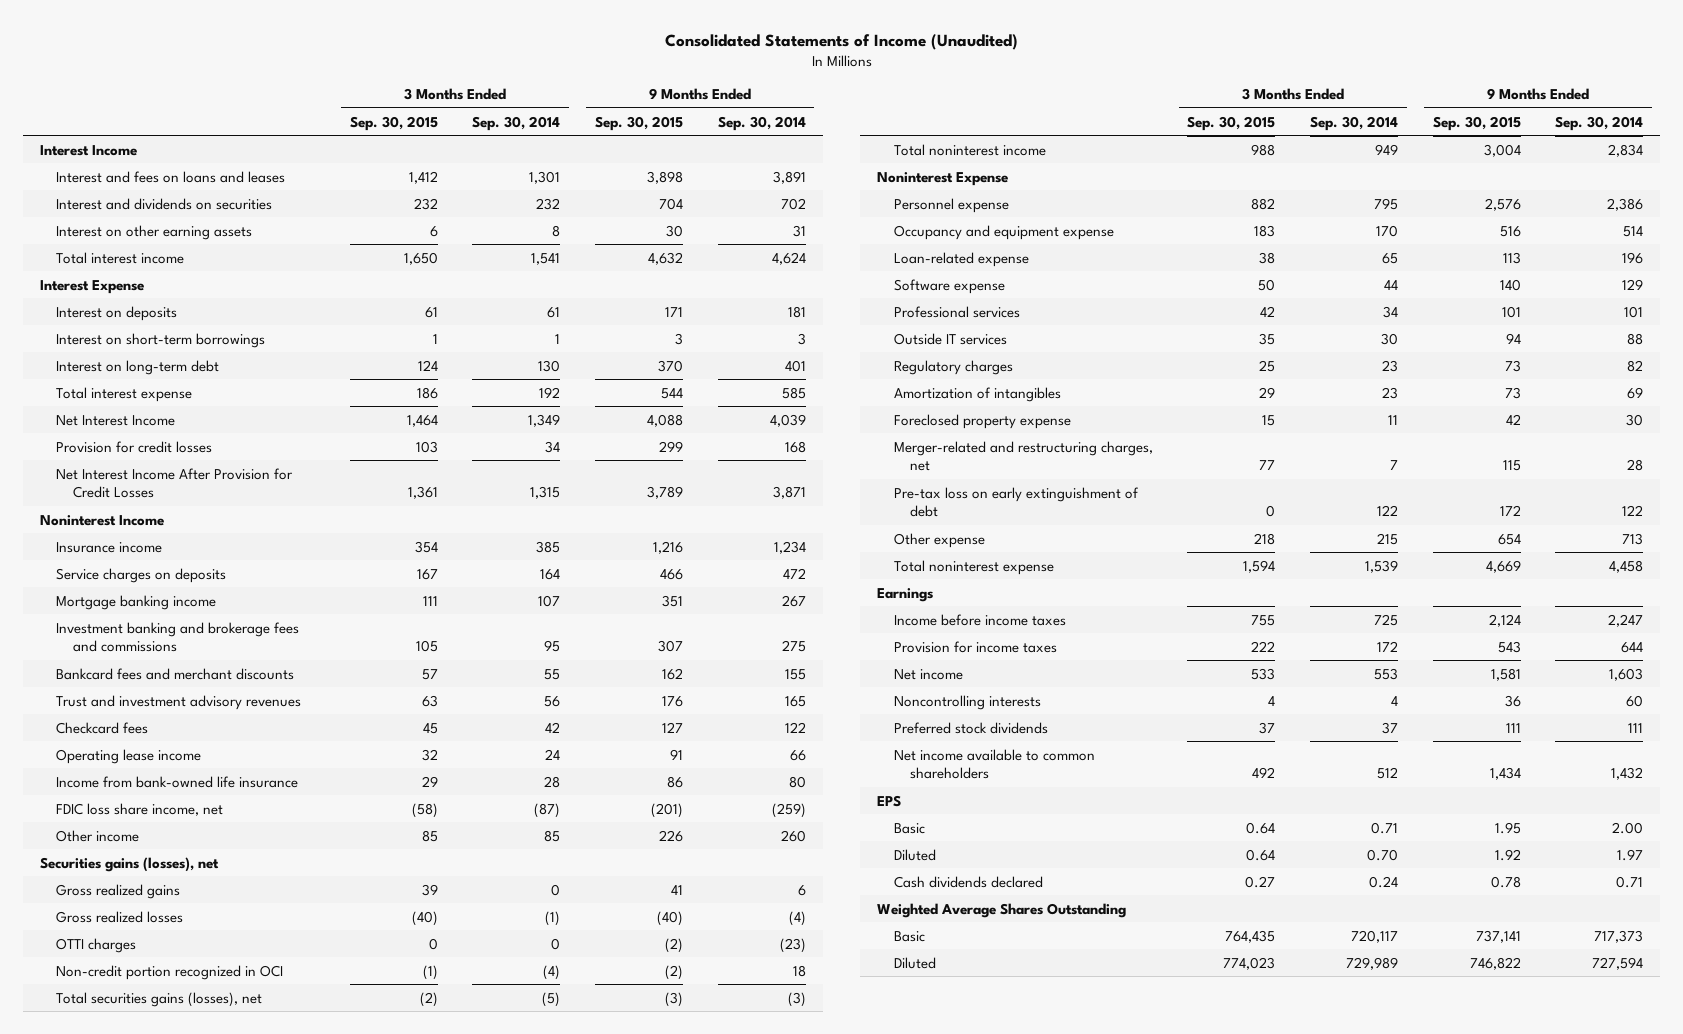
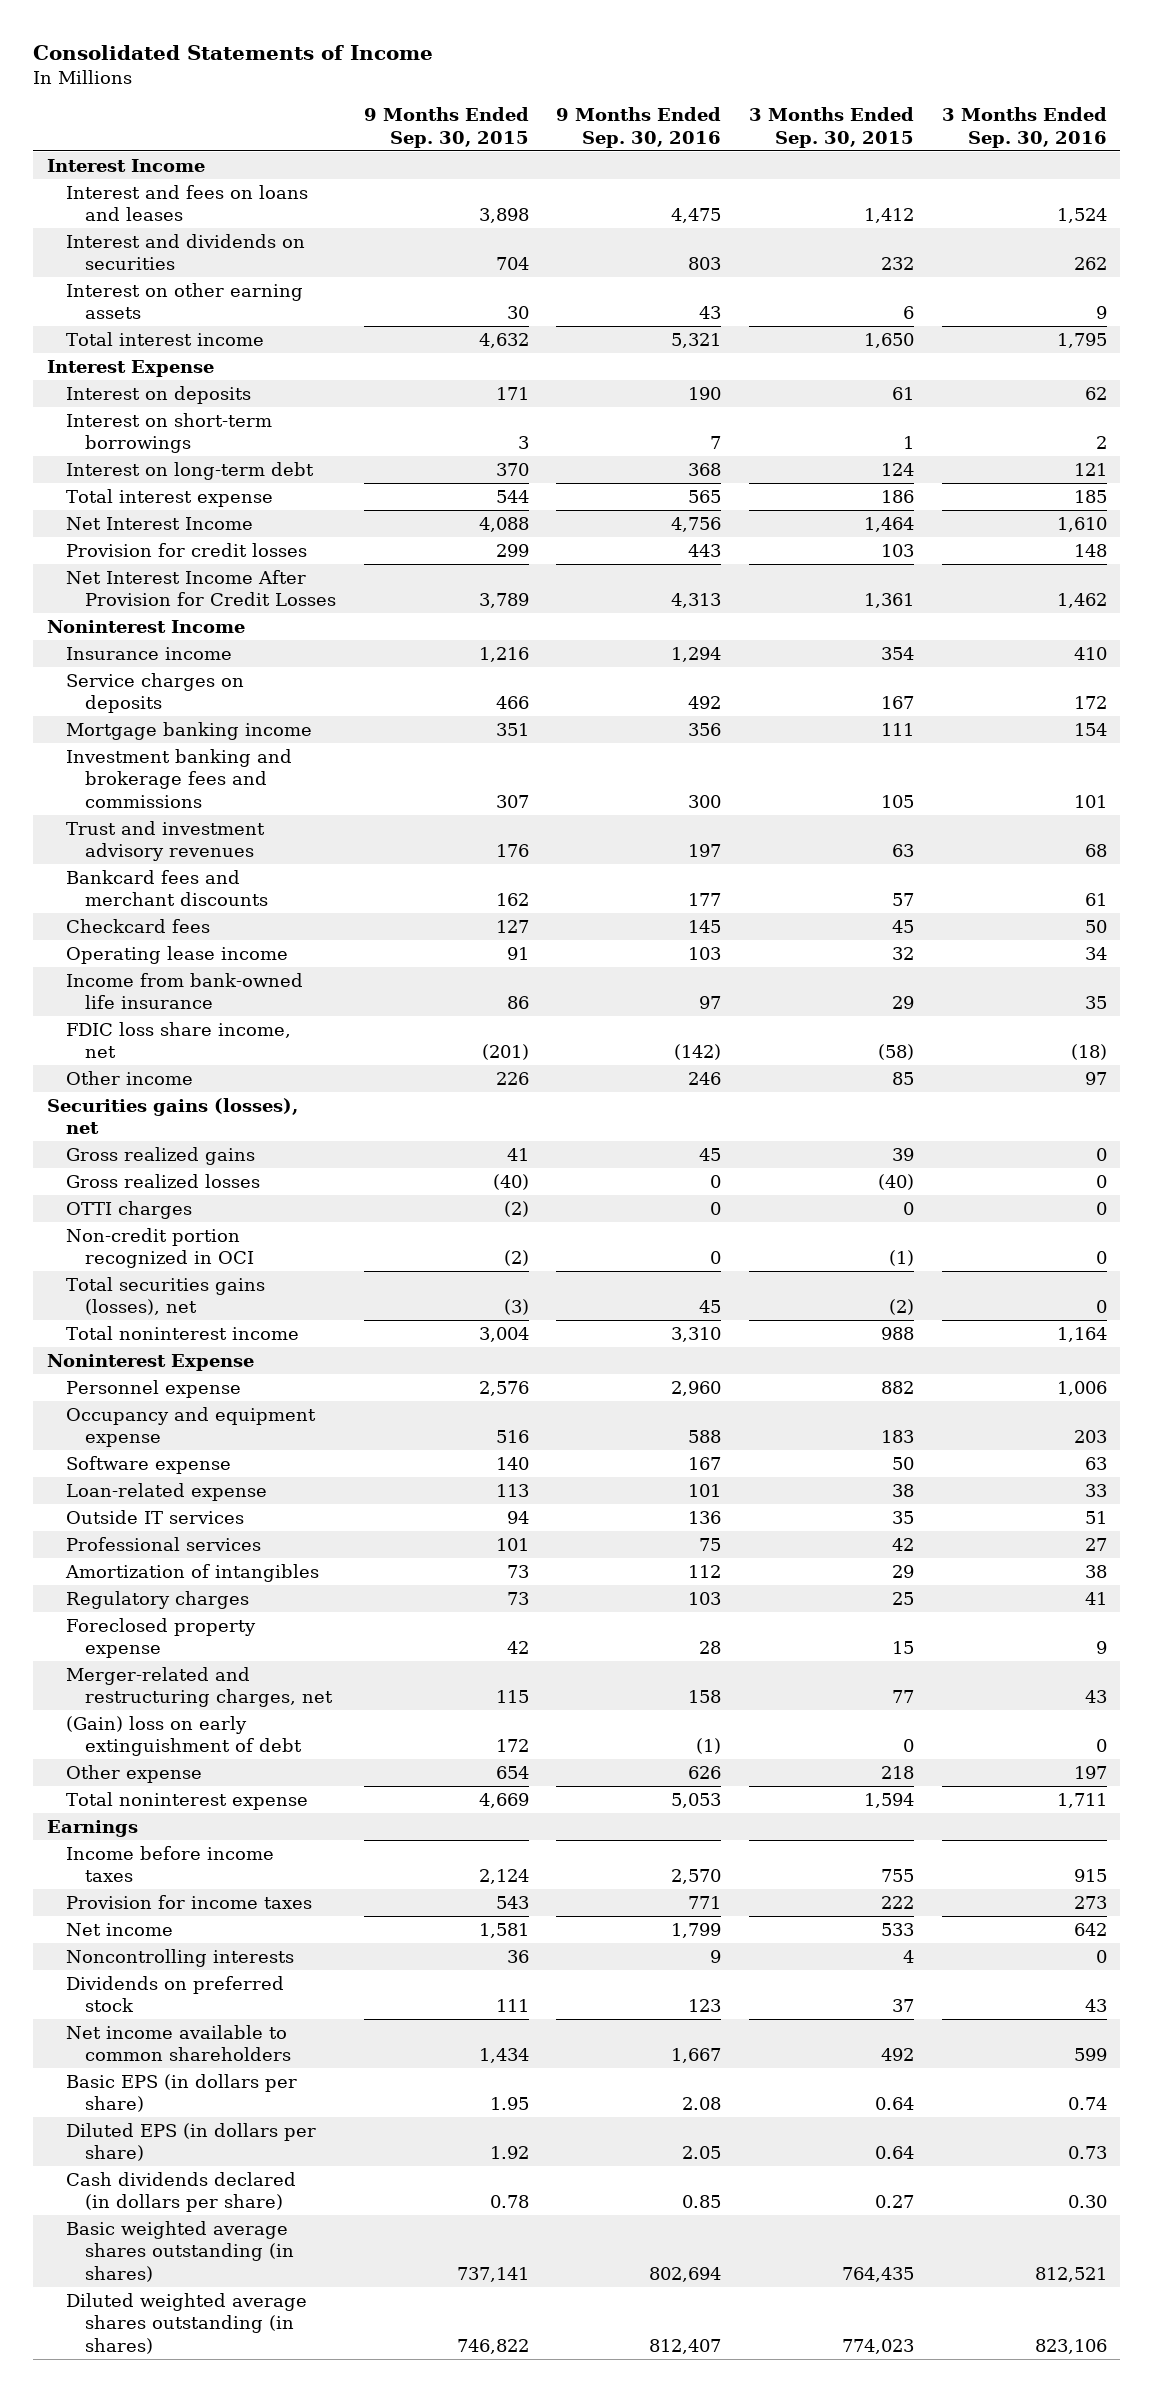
- Consolidated Statements of Income (Unaudited)
+ Consolidated Statements of Income
- | 3 Months Ended Sep. 30, 2015 | 3 Months Ended Sep. 30, 2014 | 9 Months Ended Sep. 30, 2015 | 9 Months Ended Sep. 30, 2014
+ | 9 Months Ended Sep. 30, 2015 | 9 Months Ended Sep. 30, 2016 | 3 Months Ended Sep. 30, 2015 | 3 Months Ended Sep. 30, 2016
moved down: Bankcard fees and merchant discounts | 162 | 177 | 57 | 61
moved down: Loan-related expense | 113 | 101 | 38 | 33
moved down: Professional services | 101 | 75 | 42 | 27
moved down: Regulatory charges | 73 | 103 | 25 | 41
- Pre-tax loss on early extinguishment of debt | 0 | 122 | 172 | 122
+ (Gain) loss on early extinguishment of debt | 172 | (1) | 0 | 0
- Preferred stock dividends | 37 | 37 | 111 | 111
+ Dividends on preferred stock | 111 | 123 | 37 | 43
- EPS
- Basic | 0.64 | 0.71 | 1.95 | 2.00
- Diluted | 0.64 | 0.70 | 1.92 | 1.97
- Cash dividends declared | 0.27 | 0.24 | 0.78 | 0.71
- Weighted Average Shares Outstanding
- Basic | 764,435 | 720,117 | 737,141 | 717,373
- Diluted | 774,023 | 729,989 | 746,822 | 727,594
+ Basic EPS (in dollars per share) | 1.95 | 2.08 | 0.64 | 0.74
+ Diluted EPS (in dollars per share) | 1.92 | 2.05 | 0.64 | 0.73
+ Cash dividends declared (in dollars per share) | 0.78 | 0.85 | 0.27 | 0.30
+ Basic weighted average shares outstanding (in shares) | 737,141 | 802,694 | 764,435 | 812,521
+ Diluted weighted average shares outstanding (in shares) | 746,822 | 812,407 | 774,023 | 823,106

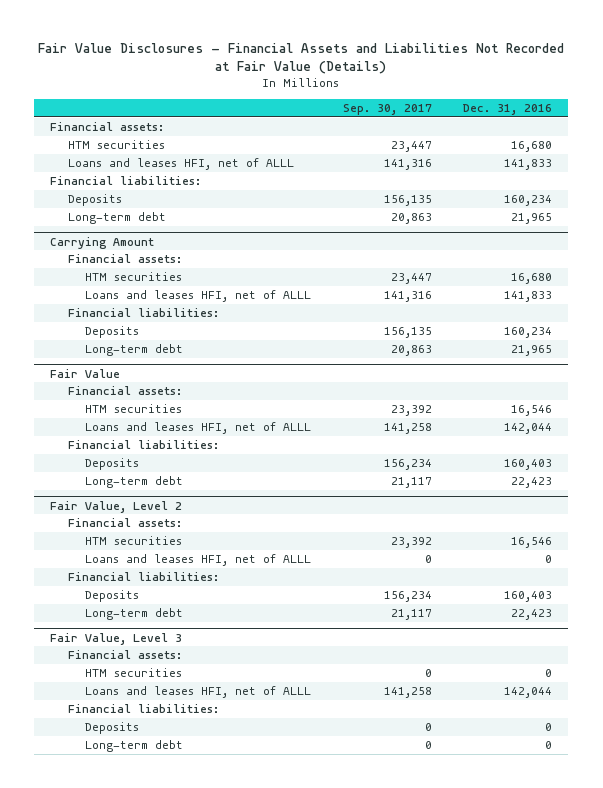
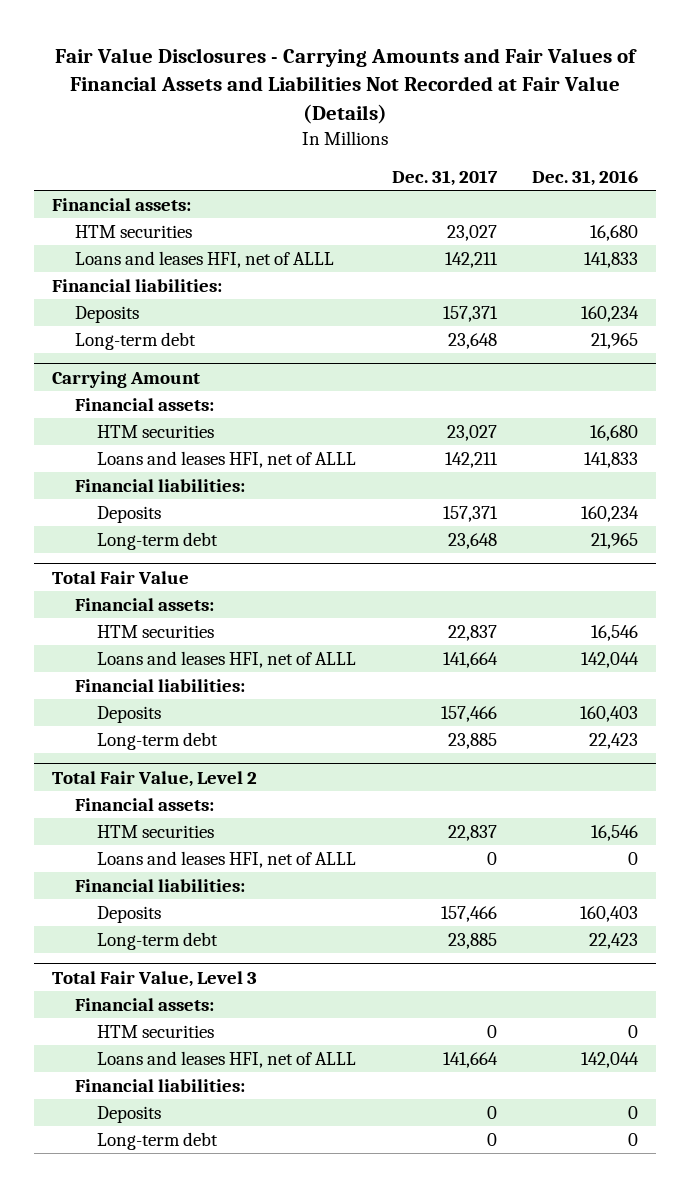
- Fair Value Disclosures - Financial Assets and Liabilities Not Recorded at Fair Value (Details)
+ Fair Value Disclosures - Carrying Amounts and Fair Values of Financial Assets and Liabilities Not Recorded at Fair Value (Details)
- | Sep. 30, 2017 | Dec. 31, 2016
+ | Dec. 31, 2017 | Dec. 31, 2016
- Fair Value
+ Total Fair Value
- Fair Value, Level 2
+ Total Fair Value, Level 2
- Fair Value, Level 3
+ Total Fair Value, Level 3

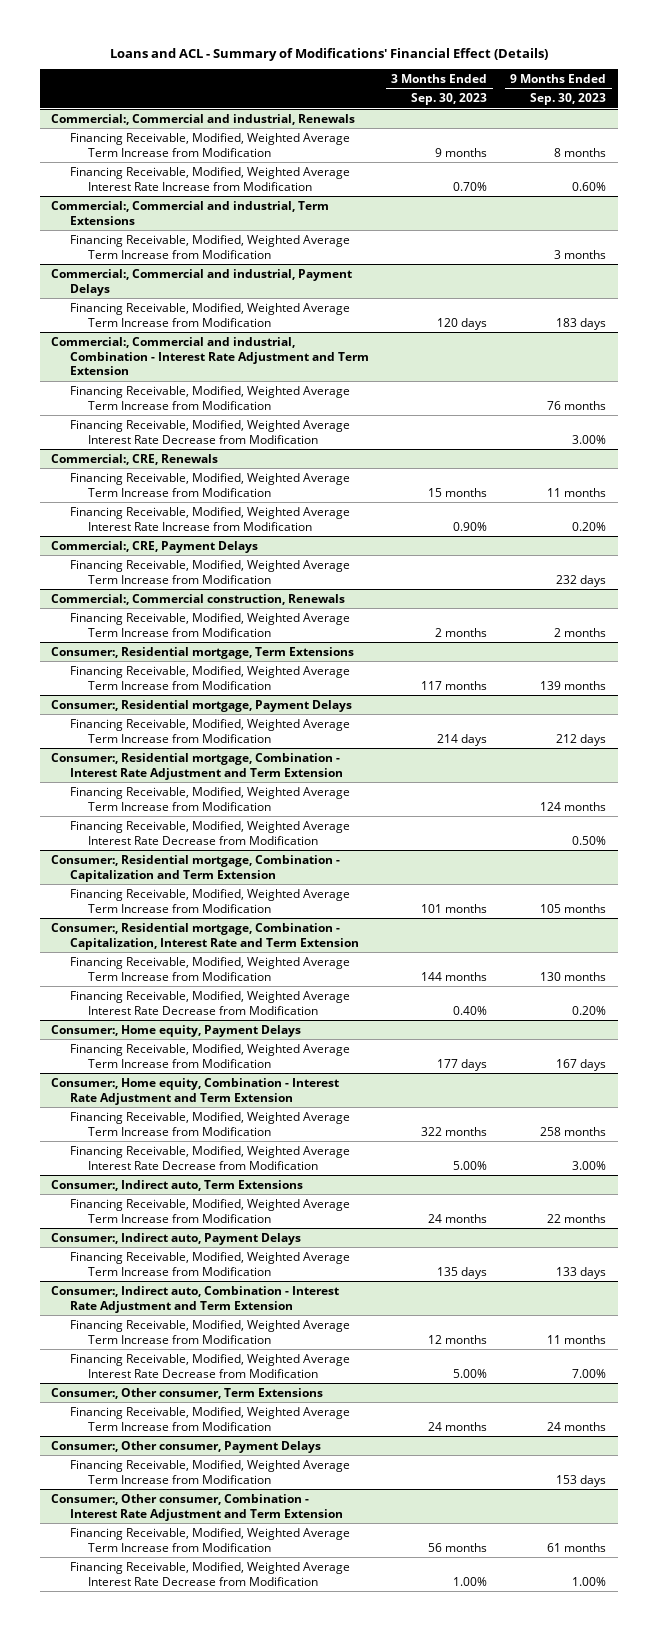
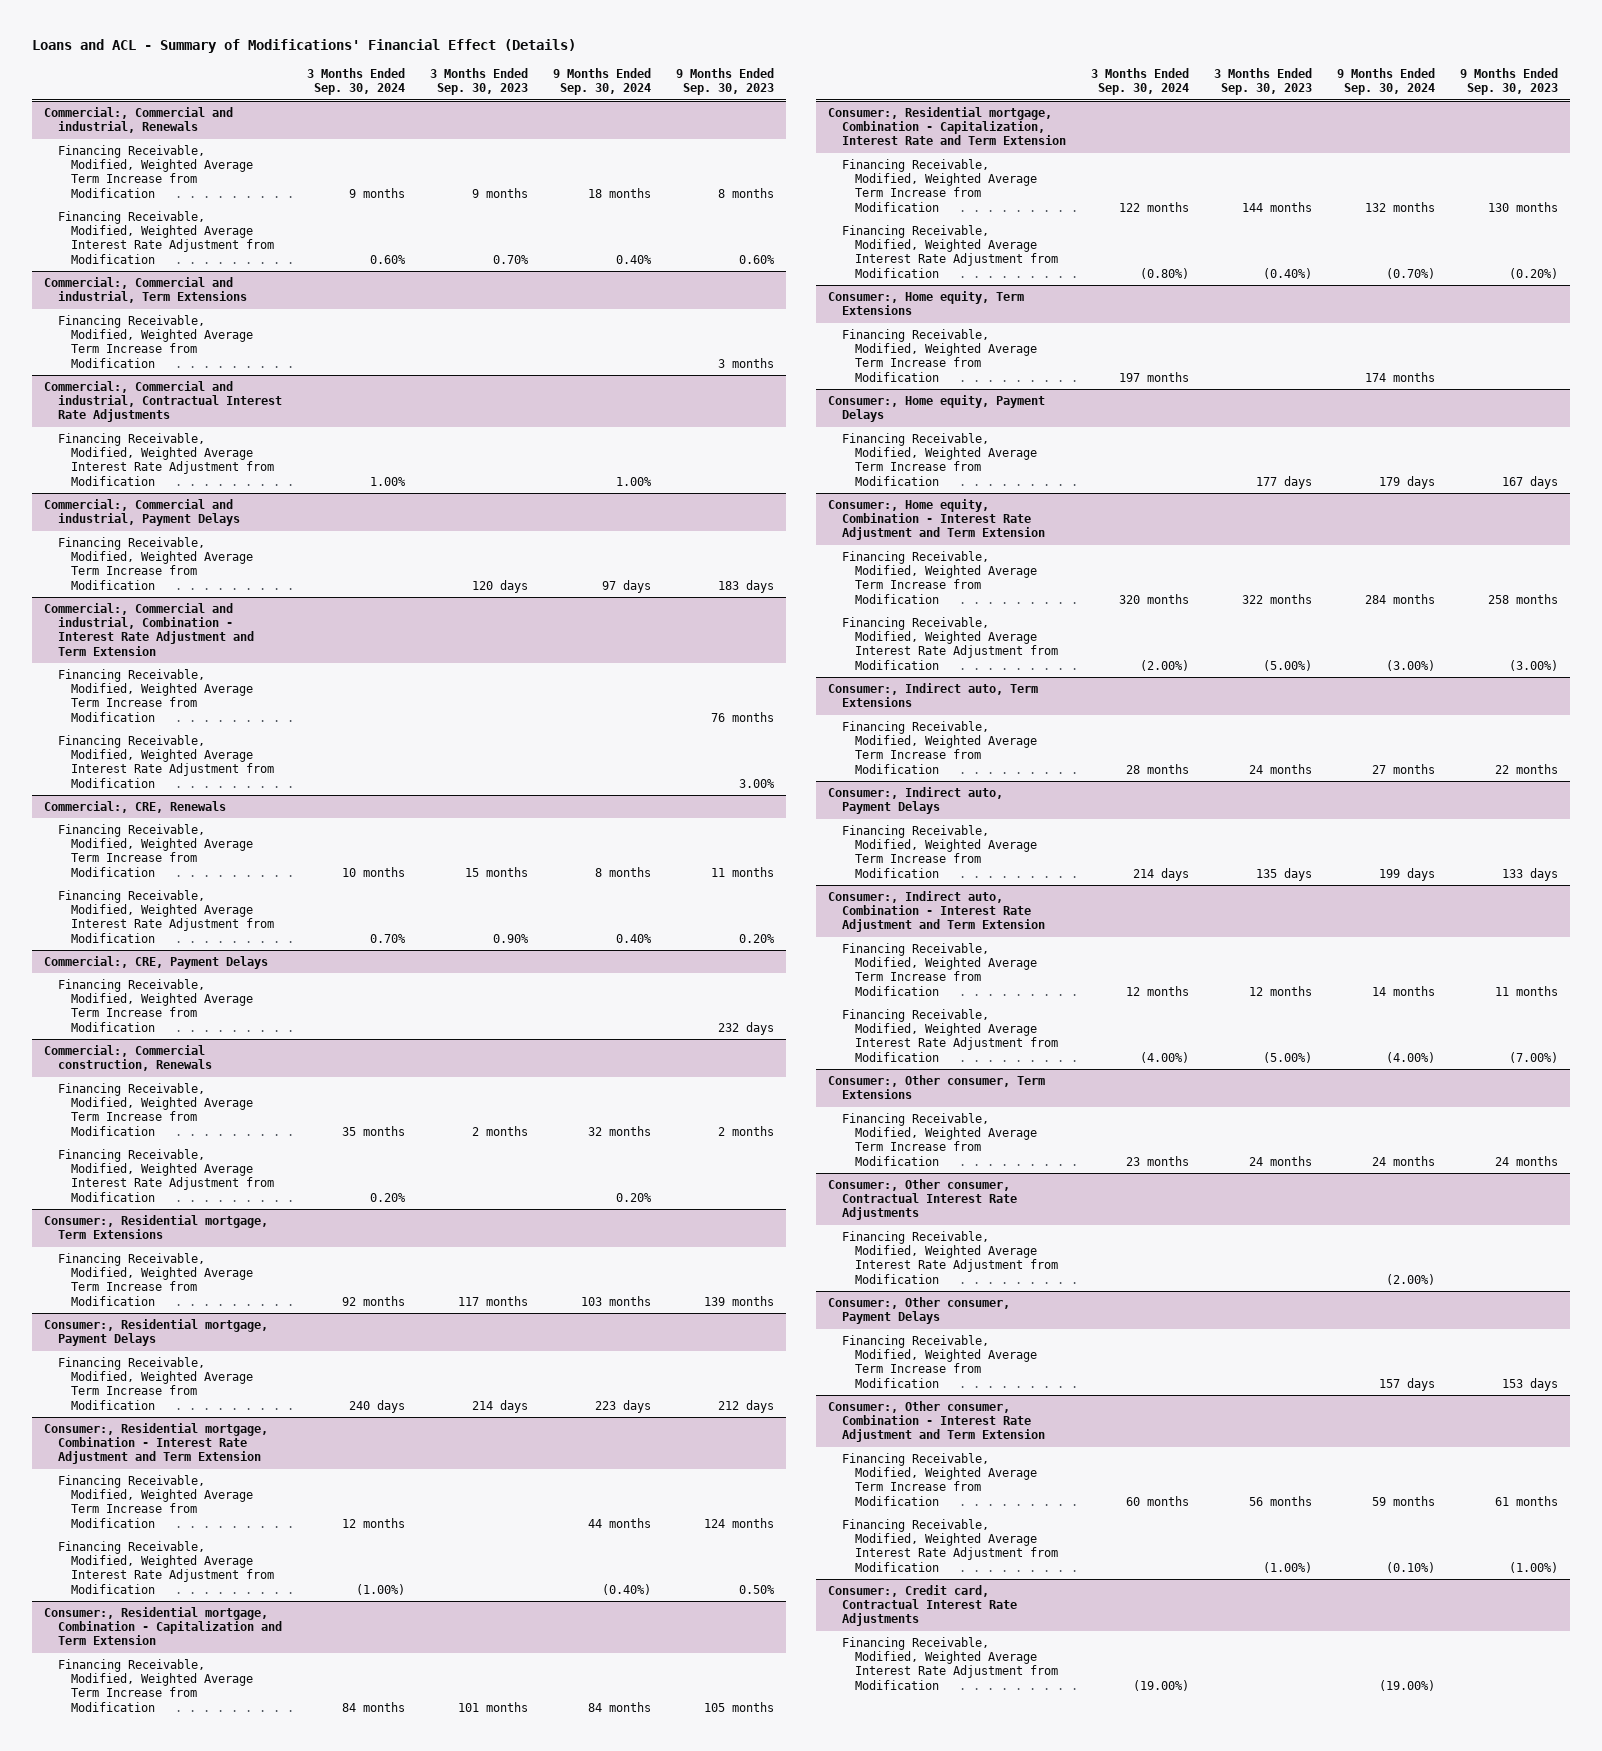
- | 3 Months Ended Sep. 30, 2023 | 9 Months Ended Sep. 30, 2023
+ | 3 Months Ended Sep. 30, 2024 | 3 Months Ended Sep. 30, 2023 | 9 Months Ended Sep. 30, 2024 | 9 Months Ended Sep. 30, 2023
@ Commercial:, Commercial and industrial, Renewals
- Financing Receivable, Modified, Weighted Average Interest Rate Increase from Modification | 0.70% | 0.60%
+ Financing Receivable, Modified, Weighted Average Interest Rate Adjustment from Modification | 0.60% | 0.70% | 0.40% | 0.60%
+ Commercial:, Commercial and industrial, Contractual Interest Rate Adjustments
+ Financing Receivable, Modified, Weighted Average Interest Rate Adjustment from Modification | 1.00% | | 1.00% |
@ Commercial:, Commercial and industrial, Combination - Interest Rate Adjustment and Term Extension
- Financing Receivable, Modified, Weighted Average Interest Rate Decrease from Modification | | 3.00%
+ Financing Receivable, Modified, Weighted Average Interest Rate Adjustment from Modification | | | | 3.00%
@ Commercial:, CRE, Renewals
- Financing Receivable, Modified, Weighted Average Interest Rate Increase from Modification | 0.90% | 0.20%
+ Financing Receivable, Modified, Weighted Average Interest Rate Adjustment from Modification | 0.70% | 0.90% | 0.40% | 0.20%
@ Commercial:, Commercial construction, Renewals
+ Financing Receivable, Modified, Weighted Average Interest Rate Adjustment from Modification | 0.20% | | 0.20% |
@ Consumer:, Residential mortgage, Combination - Interest Rate Adjustment and Term Extension
- Financing Receivable, Modified, Weighted Average Interest Rate Decrease from Modification | | 0.50%
+ Financing Receivable, Modified, Weighted Average Interest Rate Adjustment from Modification | (1.00%) | | (0.40%) | 0.50%
@ Consumer:, Residential mortgage, Combination - Capitalization, Interest Rate and Term Extension
- Financing Receivable, Modified, Weighted Average Interest Rate Decrease from Modification | 0.40% | 0.20%
+ Financing Receivable, Modified, Weighted Average Interest Rate Adjustment from Modification | (0.80%) | (0.40%) | (0.70%) | (0.20%)
+ Consumer:, Home equity, Term Extensions
+ Financing Receivable, Modified, Weighted Average Term Increase from Modification | 197 months | | 174 months |
@ Consumer:, Home equity, Combination - Interest Rate Adjustment and Term Extension
- Financing Receivable, Modified, Weighted Average Interest Rate Decrease from Modification | 5.00% | 3.00%
+ Financing Receivable, Modified, Weighted Average Interest Rate Adjustment from Modification | (2.00%) | (5.00%) | (3.00%) | (3.00%)
@ Consumer:, Indirect auto, Combination - Interest Rate Adjustment and Term Extension
- Financing Receivable, Modified, Weighted Average Interest Rate Decrease from Modification | 5.00% | 7.00%
+ Financing Receivable, Modified, Weighted Average Interest Rate Adjustment from Modification | (4.00%) | (5.00%) | (4.00%) | (7.00%)
+ Consumer:, Other consumer, Contractual Interest Rate Adjustments
+ Financing Receivable, Modified, Weighted Average Interest Rate Adjustment from Modification | | | (2.00%) |
@ Consumer:, Other consumer, Combination - Interest Rate Adjustment and Term Extension
- Financing Receivable, Modified, Weighted Average Interest Rate Decrease from Modification | 1.00% | 1.00%
+ Financing Receivable, Modified, Weighted Average Interest Rate Adjustment from Modification | | (1.00%) | (0.10%) | (1.00%)
+ Consumer:, Credit card, Contractual Interest Rate Adjustments
+ Financing Receivable, Modified, Weighted Average Interest Rate Adjustment from Modification | (19.00%) | | (19.00%) |

